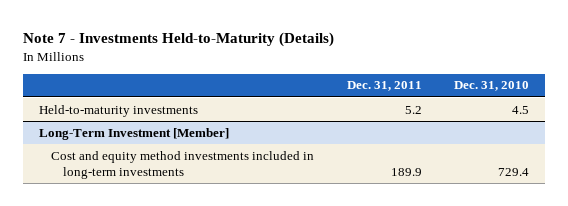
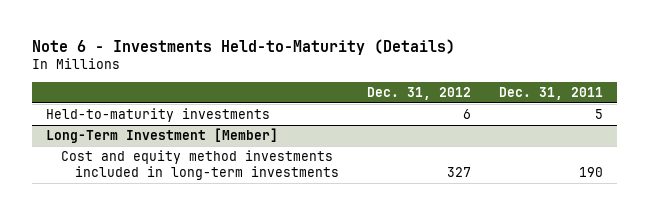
- Note 7 - Investments Held-to-Maturity (Details)
+ Note 6 - Investments Held-to-Maturity (Details)
- | Dec. 31, 2011 | Dec. 31, 2010
+ | Dec. 31, 2012 | Dec. 31, 2011
- Held-to-maturity investments | 5.2 | 4.5
+ Held-to-maturity investments | 6 | 5
@ Long-Term Investment [Member]
- Cost and equity method investments included in long-term investments | 189.9 | 729.4
+ Cost and equity method investments included in long-term investments | 327 | 190

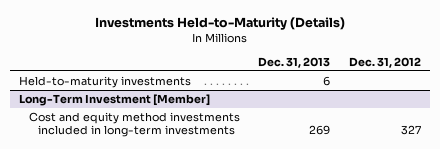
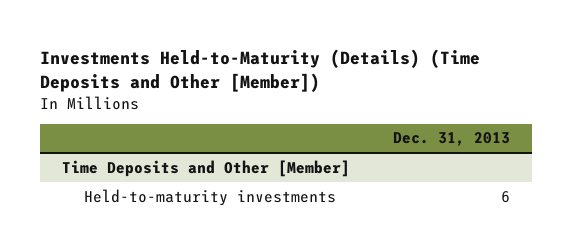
- Investments Held-to-Maturity (Details)
+ Investments Held-to-Maturity (Details) (Time Deposits and Other [Member])
- | Dec. 31, 2013 | Dec. 31, 2012
+ | Dec. 31, 2013
+ Time Deposits and Other [Member]
- Long-Term Investment [Member]
- Cost and equity method investments included in long-term investments | 269 | 327

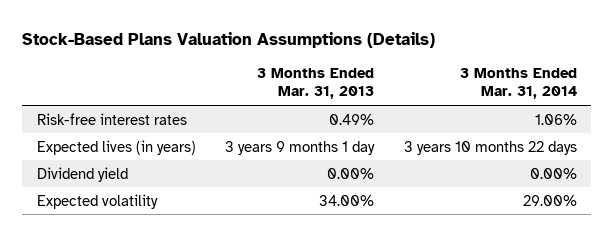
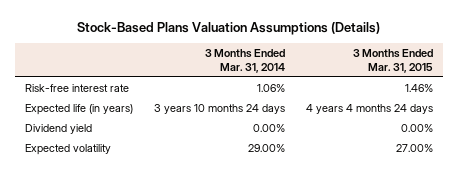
- | 3 Months Ended Mar. 31, 2013 | 3 Months Ended Mar. 31, 2014
+ | 3 Months Ended Mar. 31, 2014 | 3 Months Ended Mar. 31, 2015
- Risk-free interest rates | 0.49% | 1.06%
- Expected lives (in years) | 3 years 9 months 1 day | 3 years 10 months 22 days
+ Risk-free interest rate | 1.06% | 1.46%
+ Expected life (in years) | 3 years 10 months 24 days | 4 years 4 months 24 days

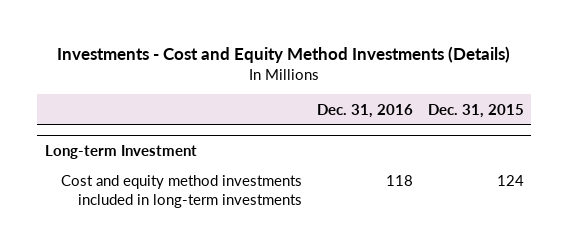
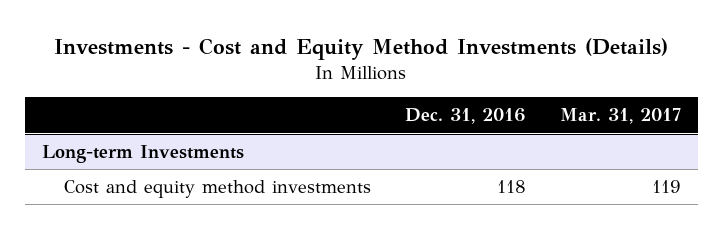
- | Dec. 31, 2016 | Dec. 31, 2015
+ | Dec. 31, 2016 | Mar. 31, 2017
- Long-term Investment
- Cost and equity method investments included in long-term investments | 118 | 124
+ Long-term Investments
+ Cost and equity method investments | 118 | 119

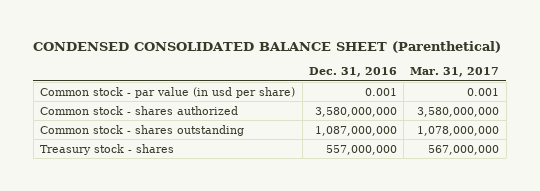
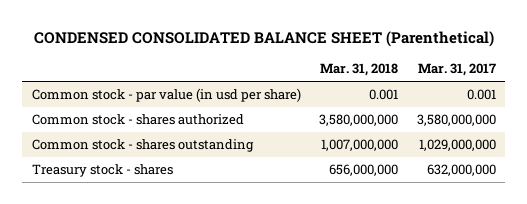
- | Dec. 31, 2016 | Mar. 31, 2017
+ | Mar. 31, 2018 | Mar. 31, 2017
- Common stock - shares outstanding | 1,087,000,000 | 1,078,000,000
- Treasury stock - shares | 557,000,000 | 567,000,000
+ Common stock - shares outstanding | 1,007,000,000 | 1,029,000,000
+ Treasury stock - shares | 656,000,000 | 632,000,000

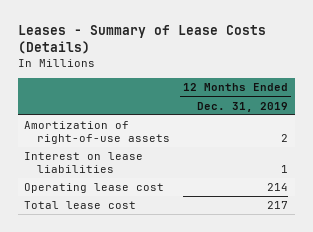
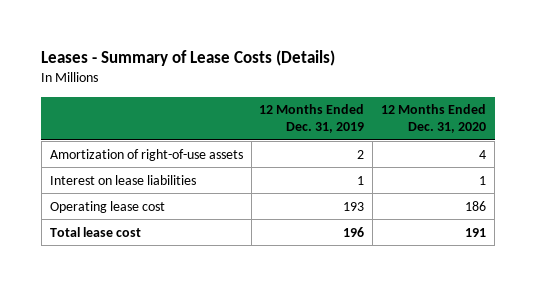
- | 12 Months Ended Dec. 31, 2019
+ | 12 Months Ended Dec. 31, 2019 | 12 Months Ended Dec. 31, 2020
- Operating lease cost | 214
- Total lease cost | 217
+ Operating lease cost | 193 | 186
+ Total lease cost | 196 | 191

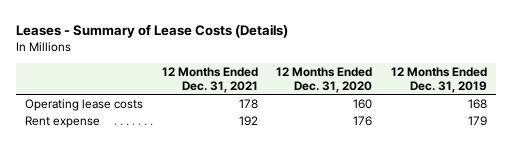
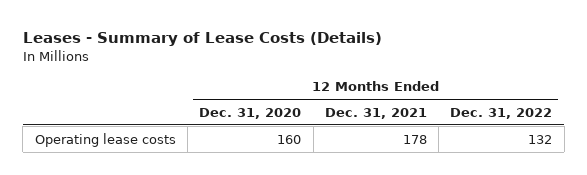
- | 12 Months Ended Dec. 31, 2021 | 12 Months Ended Dec. 31, 2020 | 12 Months Ended Dec. 31, 2019
+ | 12 Months Ended Dec. 31, 2020 | 12 Months Ended Dec. 31, 2021 | 12 Months Ended Dec. 31, 2022
- Rent expense | 192 | 176 | 179

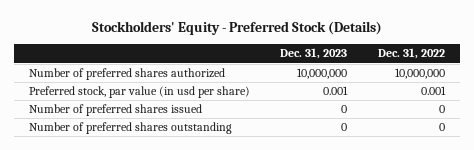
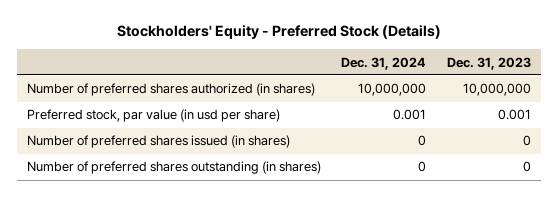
- | Dec. 31, 2023 | Dec. 31, 2022
+ | Dec. 31, 2024 | Dec. 31, 2023
- Number of preferred shares authorized | 10,000,000 | 10,000,000
+ Number of preferred shares authorized (in shares) | 10,000,000 | 10,000,000
- Number of preferred shares issued | 0 | 0
- Number of preferred shares outstanding | 0 | 0
+ Number of preferred shares issued (in shares) | 0 | 0
+ Number of preferred shares outstanding (in shares) | 0 | 0

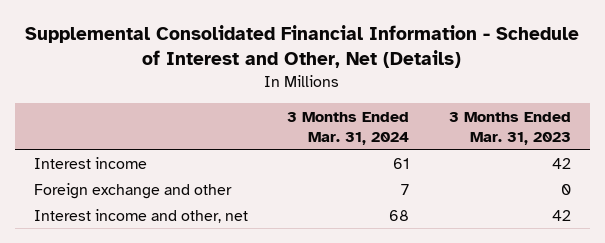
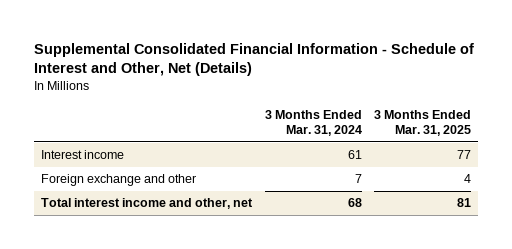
- | 3 Months Ended Mar. 31, 2024 | 3 Months Ended Mar. 31, 2023
+ | 3 Months Ended Mar. 31, 2024 | 3 Months Ended Mar. 31, 2025
- Interest income and other, net | 68 | 42
+ Total interest income and other, net | 68 | 81

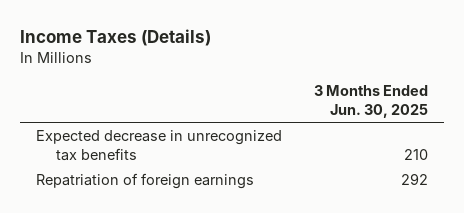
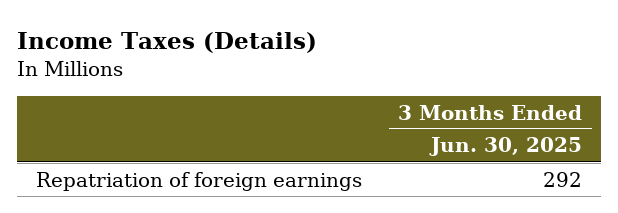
- Expected decrease in unrecognized tax benefits | 210

